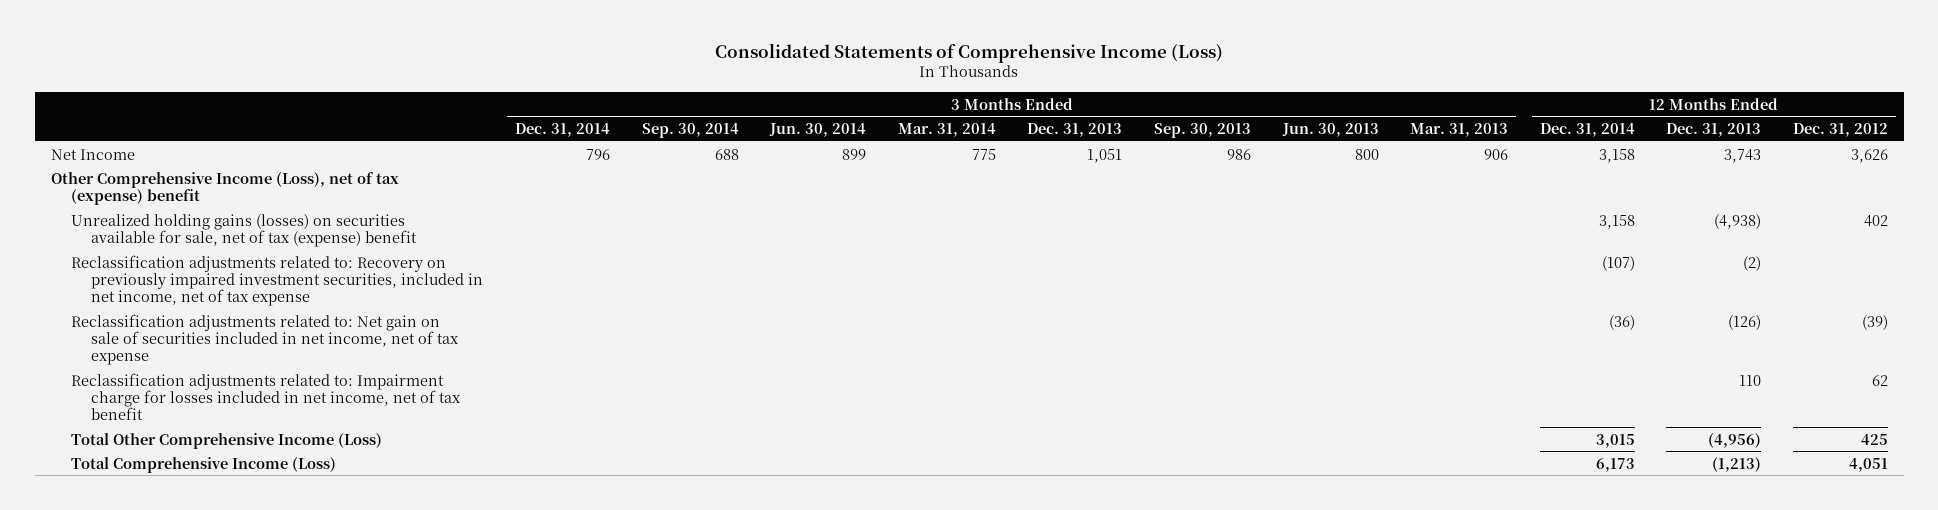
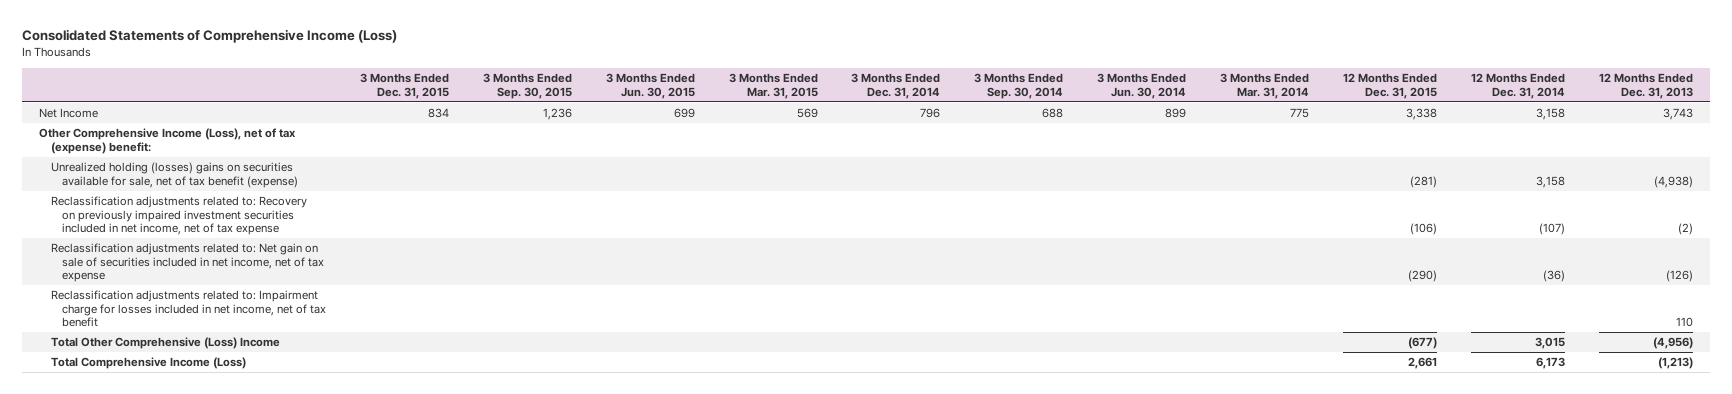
- | 3 Months Ended Dec. 31, 2014 | 3 Months Ended Sep. 30, 2014 | 3 Months Ended Jun. 30, 2014 | 3 Months Ended Mar. 31, 2014 | 3 Months Ended Dec. 31, 2013 | 3 Months Ended Sep. 30, 2013 | 3 Months Ended Jun. 30, 2013 | 3 Months Ended Mar. 31, 2013 | 12 Months Ended Dec. 31, 2014 | 12 Months Ended Dec. 31, 2013 | 12 Months Ended Dec. 31, 2012
+ | 3 Months Ended Dec. 31, 2015 | 3 Months Ended Sep. 30, 2015 | 3 Months Ended Jun. 30, 2015 | 3 Months Ended Mar. 31, 2015 | 3 Months Ended Dec. 31, 2014 | 3 Months Ended Sep. 30, 2014 | 3 Months Ended Jun. 30, 2014 | 3 Months Ended Mar. 31, 2014 | 12 Months Ended Dec. 31, 2015 | 12 Months Ended Dec. 31, 2014 | 12 Months Ended Dec. 31, 2013
- Other Comprehensive Income (Loss), net of tax (expense) benefit
- Unrealized holding gains (losses) on securities available for sale, net of tax (expense) benefit | | | | | | | | | 3,158 | (4,938) | 402
- Reclassification adjustments related to: Recovery on previously impaired investment securities, included in net income, net of tax expense | | | | | | | | | (107) | (2) |
+ Other Comprehensive Income (Loss), net of tax (expense) benefit:
+ Unrealized holding (losses) gains on securities available for sale, net of tax benefit (expense) | | | | | | | | | (281) | 3,158 | (4,938)
+ Reclassification adjustments related to: Recovery on previously impaired investment securities included in net income, net of tax expense | | | | | | | | | (106) | (107) | (2)
- Total Other Comprehensive Income (Loss) | | | | | | | | | 3,015 | (4,956) | 425
+ Total Other Comprehensive (Loss) Income | | | | | | | | | (677) | 3,015 | (4,956)

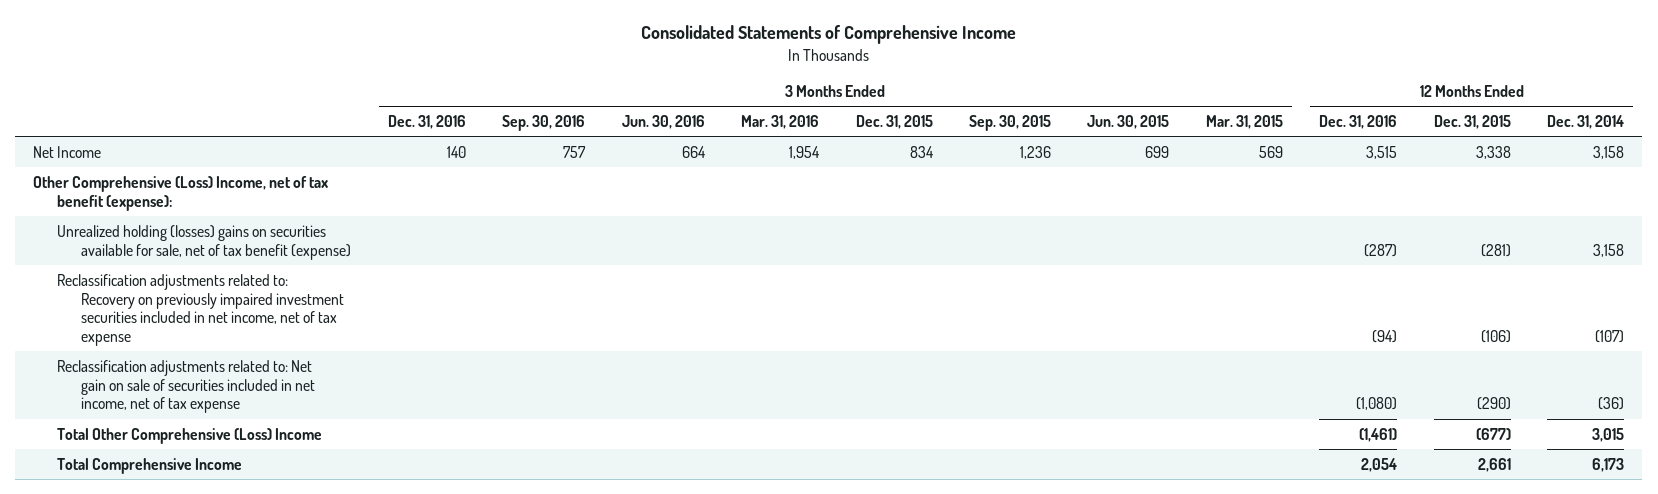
- Consolidated Statements of Comprehensive Income (Loss)
+ Consolidated Statements of Comprehensive Income
- | 3 Months Ended Dec. 31, 2015 | 3 Months Ended Sep. 30, 2015 | 3 Months Ended Jun. 30, 2015 | 3 Months Ended Mar. 31, 2015 | 3 Months Ended Dec. 31, 2014 | 3 Months Ended Sep. 30, 2014 | 3 Months Ended Jun. 30, 2014 | 3 Months Ended Mar. 31, 2014 | 12 Months Ended Dec. 31, 2015 | 12 Months Ended Dec. 31, 2014 | 12 Months Ended Dec. 31, 2013
+ | 3 Months Ended Dec. 31, 2016 | 3 Months Ended Sep. 30, 2016 | 3 Months Ended Jun. 30, 2016 | 3 Months Ended Mar. 31, 2016 | 3 Months Ended Dec. 31, 2015 | 3 Months Ended Sep. 30, 2015 | 3 Months Ended Jun. 30, 2015 | 3 Months Ended Mar. 31, 2015 | 12 Months Ended Dec. 31, 2016 | 12 Months Ended Dec. 31, 2015 | 12 Months Ended Dec. 31, 2014
- Other Comprehensive Income (Loss), net of tax (expense) benefit:
+ Other Comprehensive (Loss) Income, net of tax benefit (expense):
- Reclassification adjustments related to: Impairment charge for losses included in net income, net of tax benefit | | | | | | | | | | | 110
- Total Comprehensive Income (Loss) | | | | | | | | | 2,661 | 6,173 | (1,213)
+ Total Comprehensive Income | | | | | | | | | 2,054 | 2,661 | 6,173

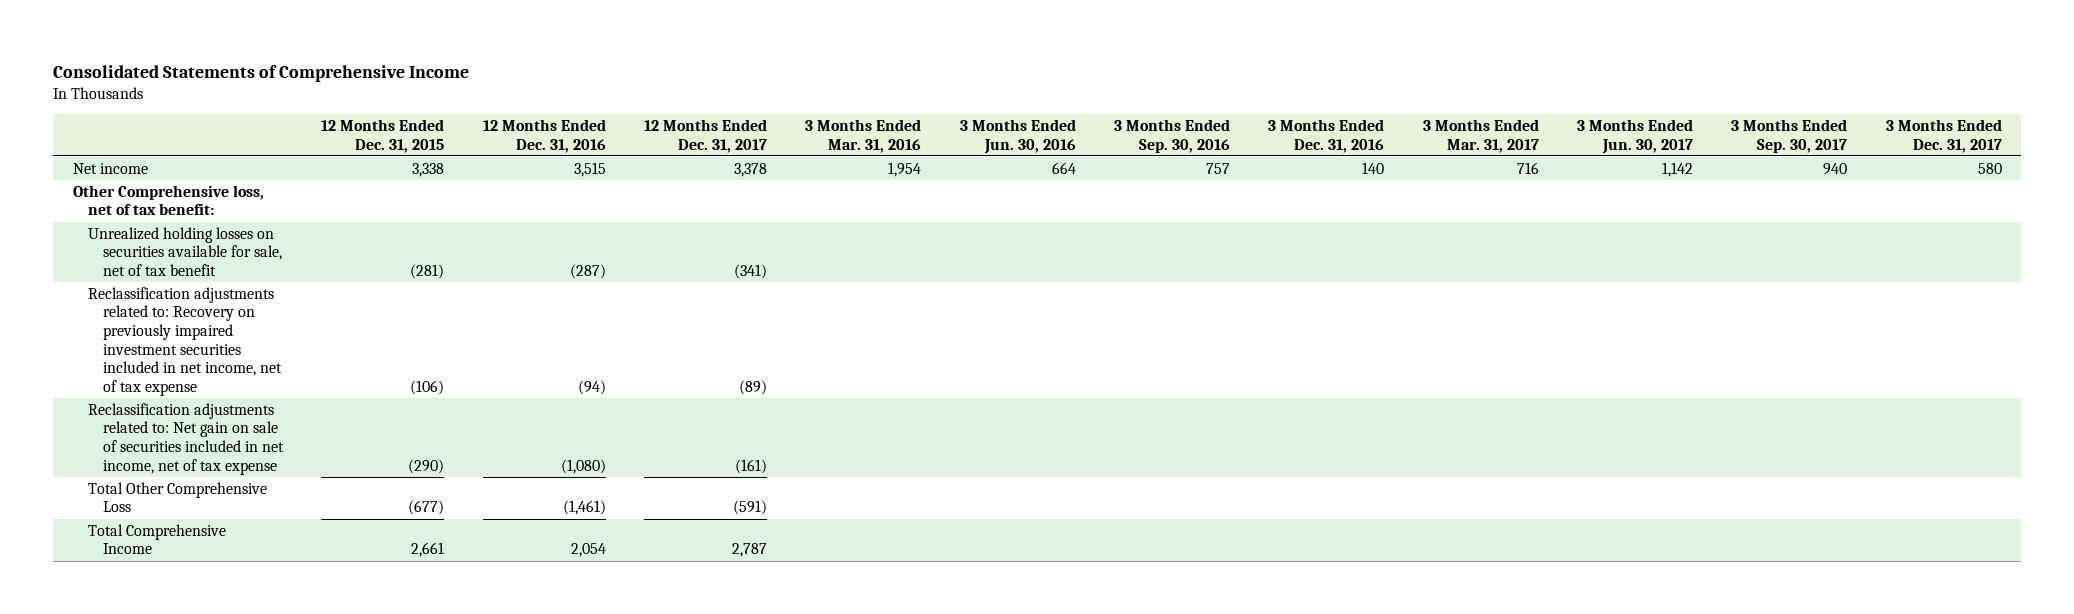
- | 3 Months Ended Dec. 31, 2016 | 3 Months Ended Sep. 30, 2016 | 3 Months Ended Jun. 30, 2016 | 3 Months Ended Mar. 31, 2016 | 3 Months Ended Dec. 31, 2015 | 3 Months Ended Sep. 30, 2015 | 3 Months Ended Jun. 30, 2015 | 3 Months Ended Mar. 31, 2015 | 12 Months Ended Dec. 31, 2016 | 12 Months Ended Dec. 31, 2015 | 12 Months Ended Dec. 31, 2014
+ | 12 Months Ended Dec. 31, 2015 | 12 Months Ended Dec. 31, 2016 | 12 Months Ended Dec. 31, 2017 | 3 Months Ended Mar. 31, 2016 | 3 Months Ended Jun. 30, 2016 | 3 Months Ended Sep. 30, 2016 | 3 Months Ended Dec. 31, 2016 | 3 Months Ended Mar. 31, 2017 | 3 Months Ended Jun. 30, 2017 | 3 Months Ended Sep. 30, 2017 | 3 Months Ended Dec. 31, 2017
- Net Income | 140 | 757 | 664 | 1,954 | 834 | 1,236 | 699 | 569 | 3,515 | 3,338 | 3,158
- Other Comprehensive (Loss) Income, net of tax benefit (expense):
- Unrealized holding (losses) gains on securities available for sale, net of tax benefit (expense) | | | | | | | | | (287) | (281) | 3,158
+ Net income | 3,338 | 3,515 | 3,378 | 1,954 | 664 | 757 | 140 | 716 | 1,142 | 940 | 580
+ Other Comprehensive loss, net of tax benefit:
+ Unrealized holding losses on securities available for sale, net of tax benefit | (281) | (287) | (341) | | | | | | | |
- Total Other Comprehensive (Loss) Income | | | | | | | | | (1,461) | (677) | 3,015
+ Total Other Comprehensive Loss | (677) | (1,461) | (591) | | | | | | | |

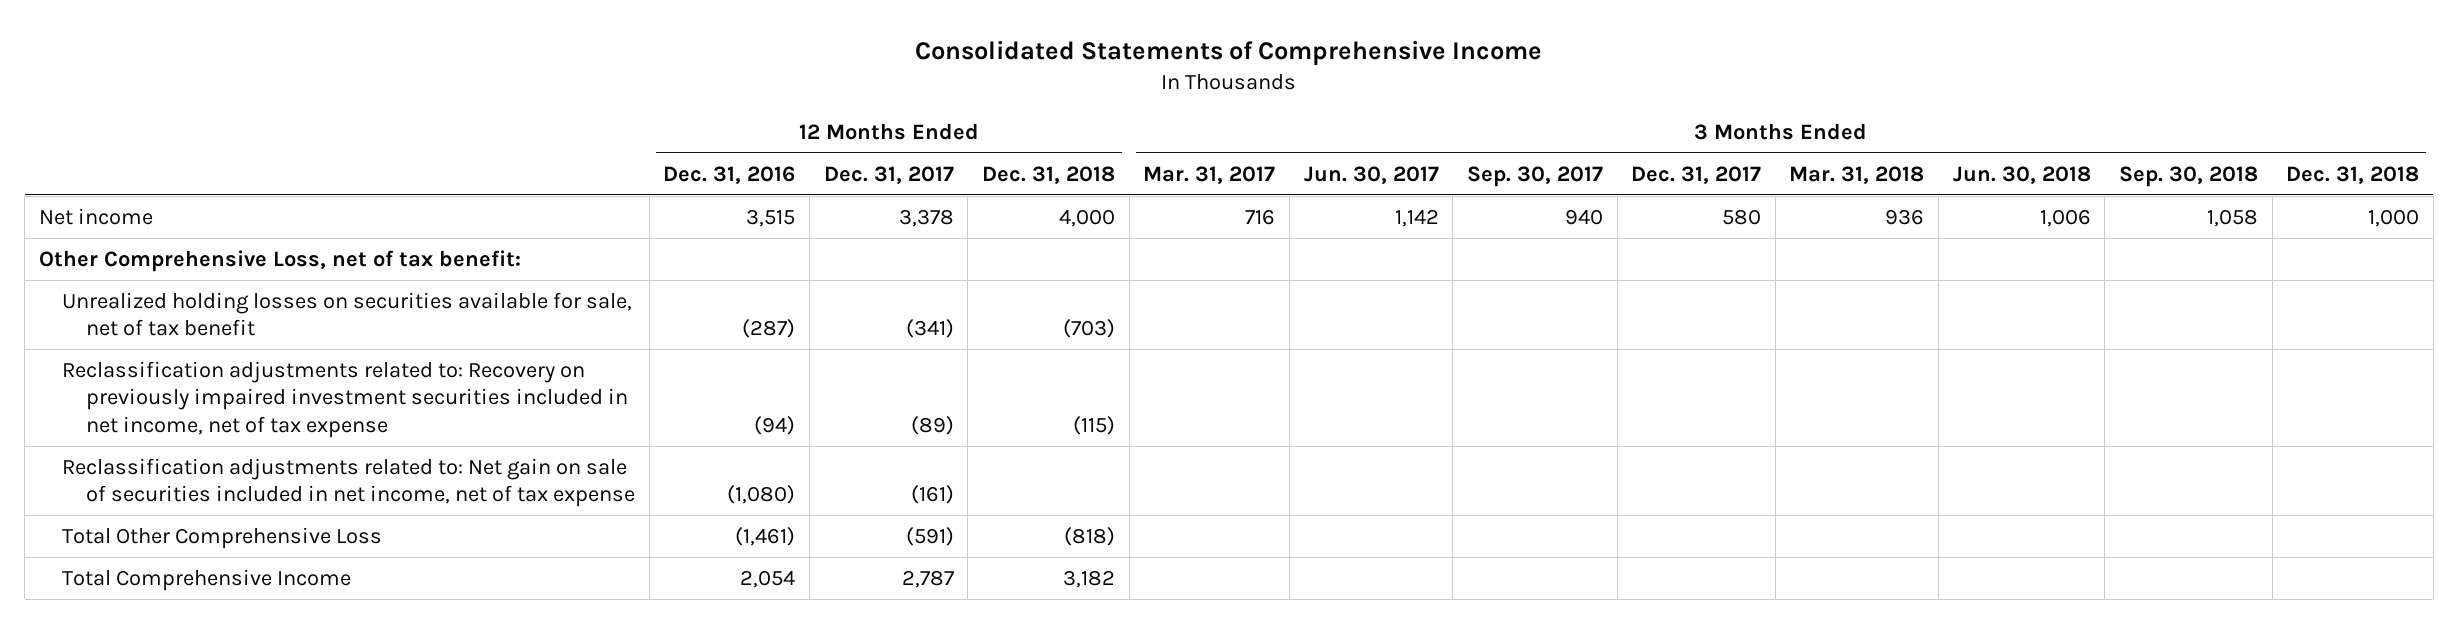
- | 12 Months Ended Dec. 31, 2015 | 12 Months Ended Dec. 31, 2016 | 12 Months Ended Dec. 31, 2017 | 3 Months Ended Mar. 31, 2016 | 3 Months Ended Jun. 30, 2016 | 3 Months Ended Sep. 30, 2016 | 3 Months Ended Dec. 31, 2016 | 3 Months Ended Mar. 31, 2017 | 3 Months Ended Jun. 30, 2017 | 3 Months Ended Sep. 30, 2017 | 3 Months Ended Dec. 31, 2017
+ | 12 Months Ended Dec. 31, 2016 | 12 Months Ended Dec. 31, 2017 | 12 Months Ended Dec. 31, 2018 | 3 Months Ended Mar. 31, 2017 | 3 Months Ended Jun. 30, 2017 | 3 Months Ended Sep. 30, 2017 | 3 Months Ended Dec. 31, 2017 | 3 Months Ended Mar. 31, 2018 | 3 Months Ended Jun. 30, 2018 | 3 Months Ended Sep. 30, 2018 | 3 Months Ended Dec. 31, 2018
- Other Comprehensive loss, net of tax benefit:
+ Other Comprehensive Loss, net of tax benefit:

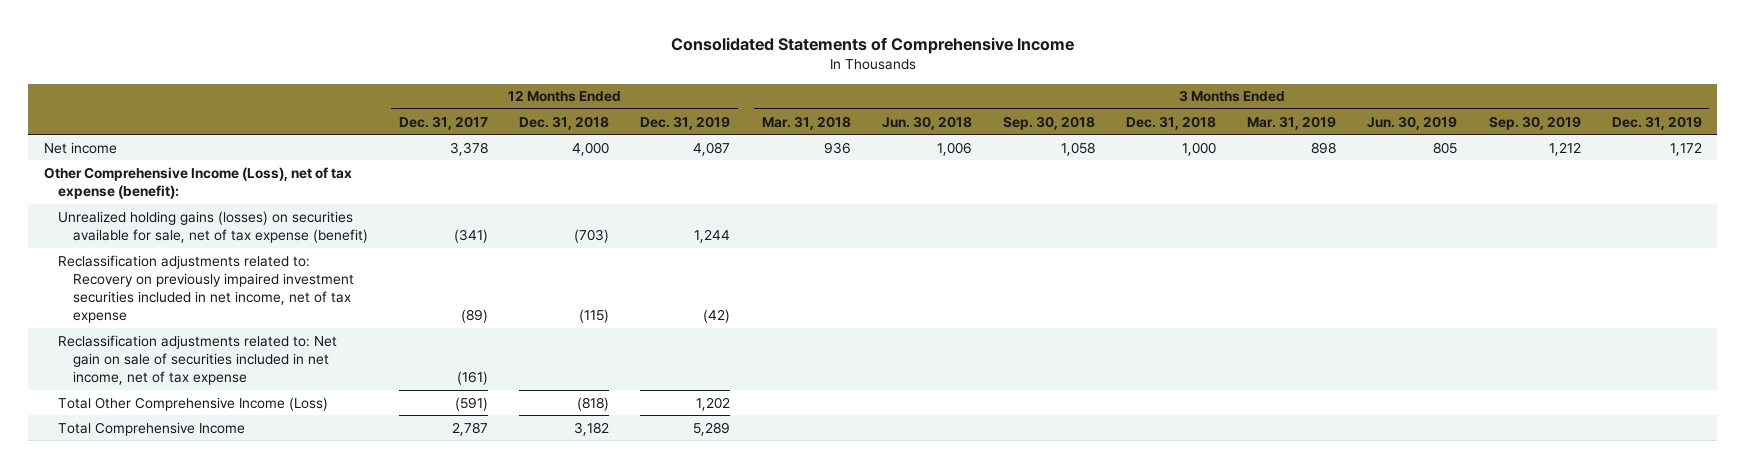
- | 12 Months Ended Dec. 31, 2016 | 12 Months Ended Dec. 31, 2017 | 12 Months Ended Dec. 31, 2018 | 3 Months Ended Mar. 31, 2017 | 3 Months Ended Jun. 30, 2017 | 3 Months Ended Sep. 30, 2017 | 3 Months Ended Dec. 31, 2017 | 3 Months Ended Mar. 31, 2018 | 3 Months Ended Jun. 30, 2018 | 3 Months Ended Sep. 30, 2018 | 3 Months Ended Dec. 31, 2018
+ | 12 Months Ended Dec. 31, 2017 | 12 Months Ended Dec. 31, 2018 | 12 Months Ended Dec. 31, 2019 | 3 Months Ended Mar. 31, 2018 | 3 Months Ended Jun. 30, 2018 | 3 Months Ended Sep. 30, 2018 | 3 Months Ended Dec. 31, 2018 | 3 Months Ended Mar. 31, 2019 | 3 Months Ended Jun. 30, 2019 | 3 Months Ended Sep. 30, 2019 | 3 Months Ended Dec. 31, 2019
- Other Comprehensive Loss, net of tax benefit:
- Unrealized holding losses on securities available for sale, net of tax benefit | (287) | (341) | (703) | | | | | | | |
+ Other Comprehensive Income (Loss), net of tax expense (benefit):
+ Unrealized holding gains (losses) on securities available for sale, net of tax expense (benefit) | (341) | (703) | 1,244 | | | | | | | |
- Total Other Comprehensive Loss | (1,461) | (591) | (818) | | | | | | | |
+ Total Other Comprehensive Income (Loss) | (591) | (818) | 1,202 | | | | | | | |

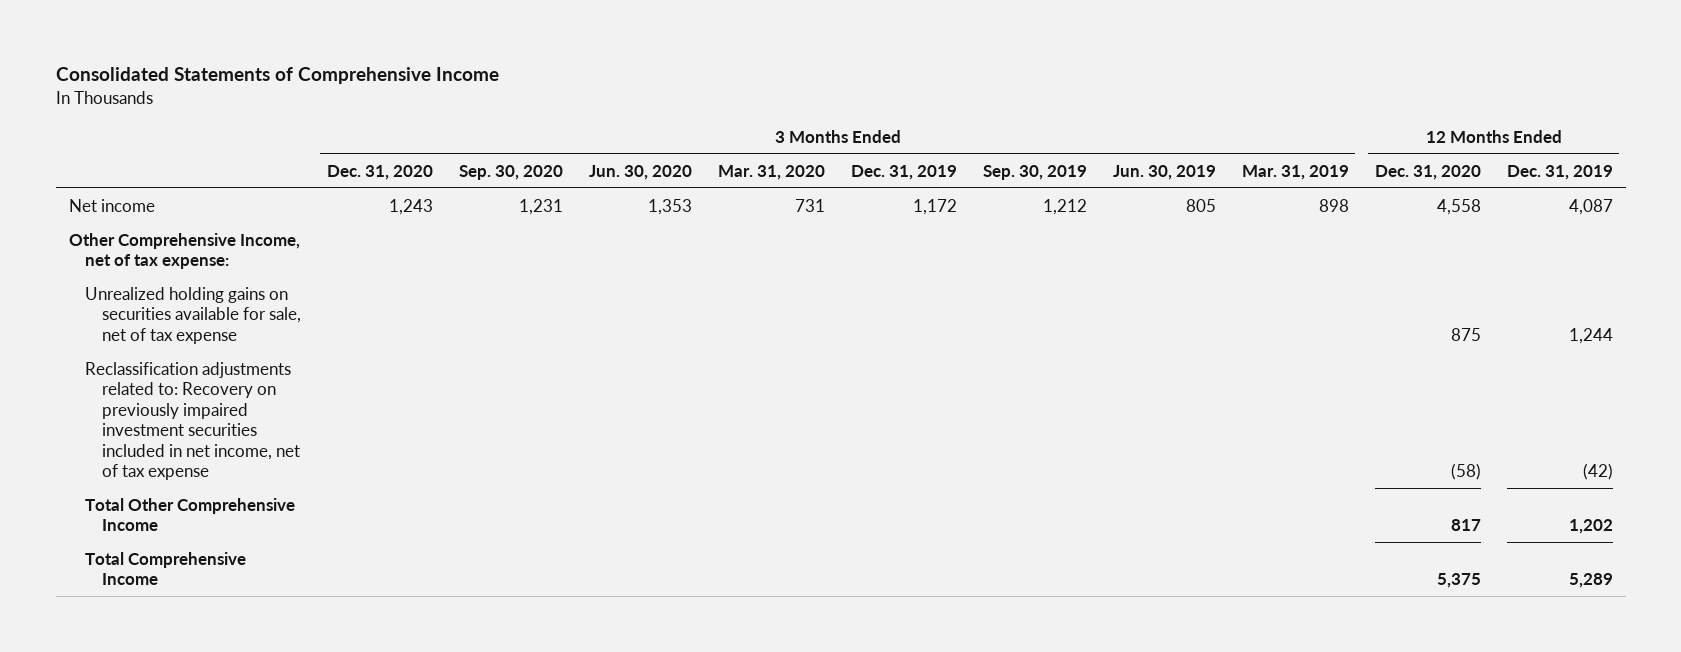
- | 12 Months Ended Dec. 31, 2017 | 12 Months Ended Dec. 31, 2018 | 12 Months Ended Dec. 31, 2019 | 3 Months Ended Mar. 31, 2018 | 3 Months Ended Jun. 30, 2018 | 3 Months Ended Sep. 30, 2018 | 3 Months Ended Dec. 31, 2018 | 3 Months Ended Mar. 31, 2019 | 3 Months Ended Jun. 30, 2019 | 3 Months Ended Sep. 30, 2019 | 3 Months Ended Dec. 31, 2019
+ | 3 Months Ended Dec. 31, 2020 | 3 Months Ended Sep. 30, 2020 | 3 Months Ended Jun. 30, 2020 | 3 Months Ended Mar. 31, 2020 | 3 Months Ended Dec. 31, 2019 | 3 Months Ended Sep. 30, 2019 | 3 Months Ended Jun. 30, 2019 | 3 Months Ended Mar. 31, 2019 | 12 Months Ended Dec. 31, 2020 | 12 Months Ended Dec. 31, 2019
- Other Comprehensive Income (Loss), net of tax expense (benefit):
- Unrealized holding gains (losses) on securities available for sale, net of tax expense (benefit) | (341) | (703) | 1,244 | | | | | | | |
+ Other Comprehensive Income, net of tax expense:
+ Unrealized holding gains on securities available for sale, net of tax expense | | | | | | | | | 875 | 1,244
- Reclassification adjustments related to: Net gain on sale of securities included in net income, net of tax expense | (161) | | | | | | | | | |
- Total Other Comprehensive Income (Loss) | (591) | (818) | 1,202 | | | | | | | |
+ Total Other Comprehensive Income | | | | | | | | | 817 | 1,202

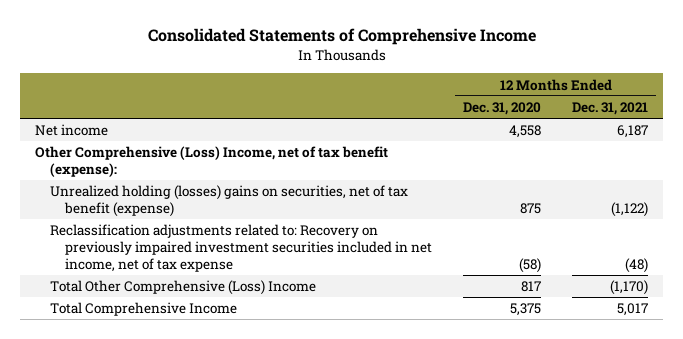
- | 3 Months Ended Dec. 31, 2020 | 3 Months Ended Sep. 30, 2020 | 3 Months Ended Jun. 30, 2020 | 3 Months Ended Mar. 31, 2020 | 3 Months Ended Dec. 31, 2019 | 3 Months Ended Sep. 30, 2019 | 3 Months Ended Jun. 30, 2019 | 3 Months Ended Mar. 31, 2019 | 12 Months Ended Dec. 31, 2020 | 12 Months Ended Dec. 31, 2019
+ | 12 Months Ended Dec. 31, 2020 | 12 Months Ended Dec. 31, 2021
- Other Comprehensive Income, net of tax expense:
- Unrealized holding gains on securities available for sale, net of tax expense | | | | | | | | | 875 | 1,244
+ Other Comprehensive (Loss) Income, net of tax benefit (expense):
+ Unrealized holding (losses) gains on securities, net of tax benefit (expense) | 875 | (1,122)
- Total Other Comprehensive Income | | | | | | | | | 817 | 1,202
+ Total Other Comprehensive (Loss) Income | 817 | (1,170)

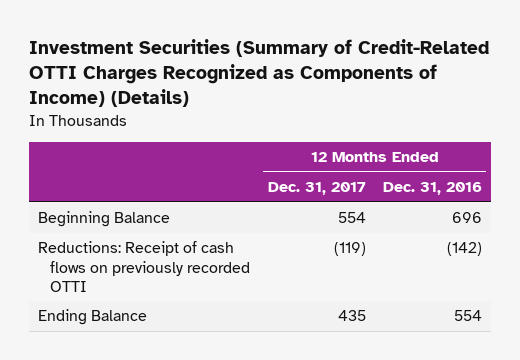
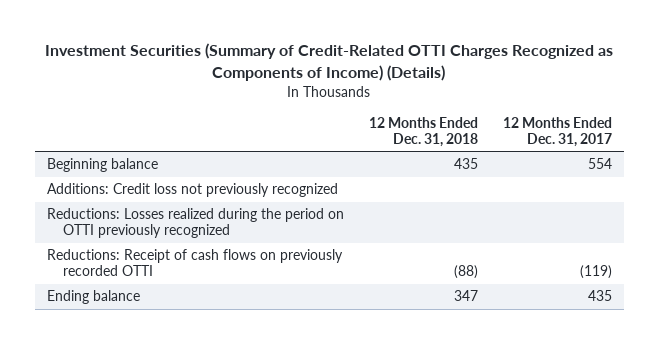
- | 12 Months Ended Dec. 31, 2017 | 12 Months Ended Dec. 31, 2016
+ | 12 Months Ended Dec. 31, 2018 | 12 Months Ended Dec. 31, 2017
- Beginning Balance | 554 | 696
+ Beginning balance | 435 | 554
+ Additions: Credit loss not previously recognized
+ Reductions: Losses realized during the period on OTTI previously recognized
- Ending Balance | 435 | 554
+ Ending balance | 347 | 435

